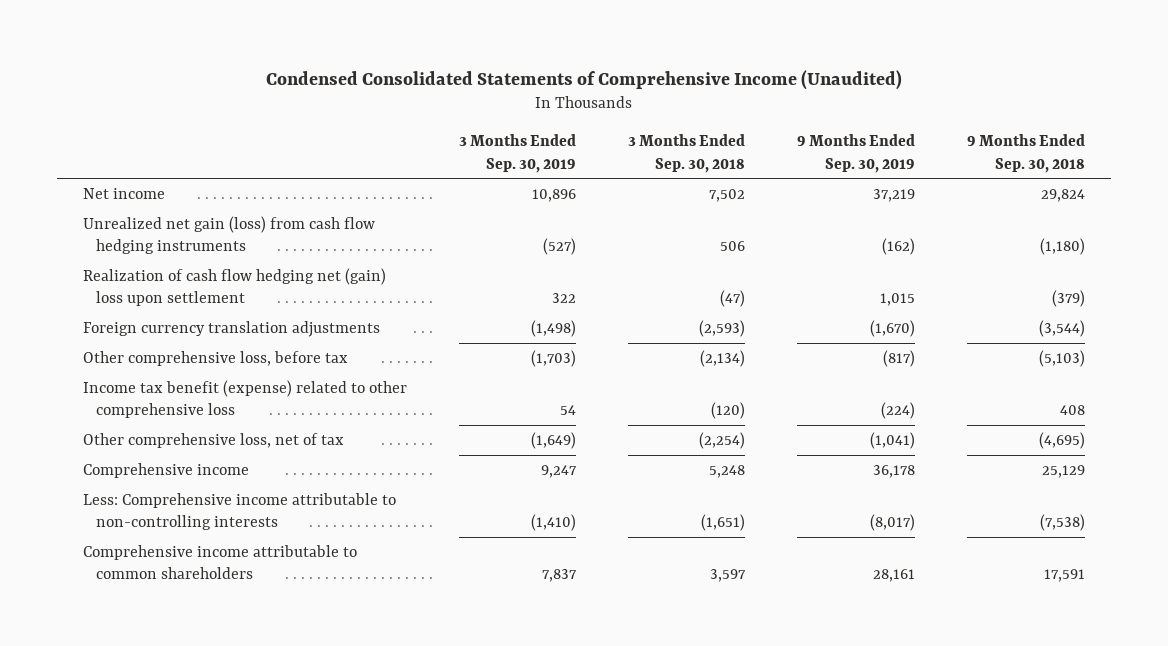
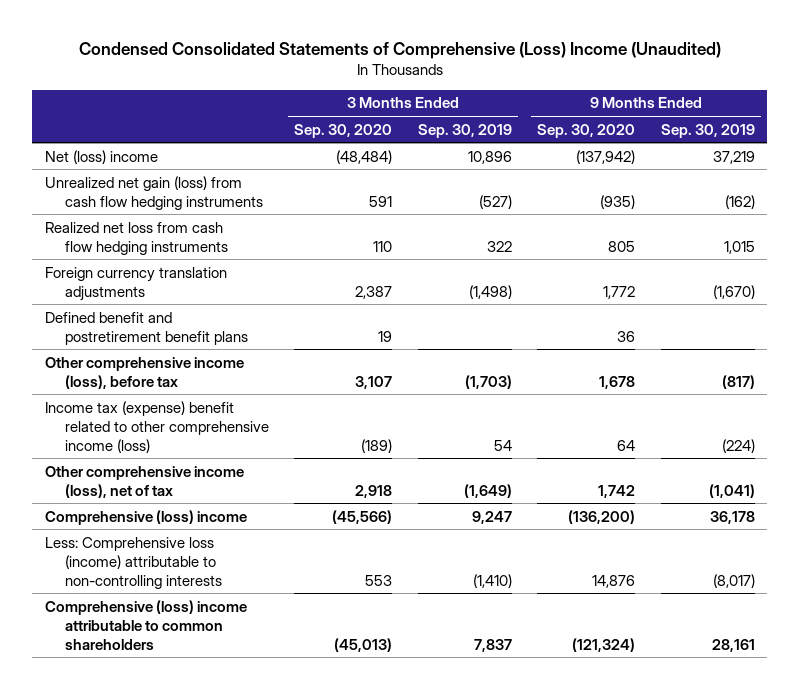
- Condensed Consolidated Statements of Comprehensive Income (Unaudited)
+ Condensed Consolidated Statements of Comprehensive (Loss) Income (Unaudited)
- | 3 Months Ended Sep. 30, 2019 | 3 Months Ended Sep. 30, 2018 | 9 Months Ended Sep. 30, 2019 | 9 Months Ended Sep. 30, 2018
+ | 3 Months Ended Sep. 30, 2020 | 3 Months Ended Sep. 30, 2019 | 9 Months Ended Sep. 30, 2020 | 9 Months Ended Sep. 30, 2019
- Net income | 10,896 | 7,502 | 37,219 | 29,824
+ Net (loss) income | (48,484) | 10,896 | (137,942) | 37,219
- Realization of cash flow hedging net (gain) loss upon settlement | 322 | (47) | 1,015 | (379)
+ Realized net loss from cash flow hedging instruments | 110 | 322 | 805 | 1,015
- Other comprehensive loss, before tax | (1,703) | (2,134) | (817) | (5,103)
- Income tax benefit (expense) related to other comprehensive loss | 54 | (120) | (224) | 408
- Other comprehensive loss, net of tax | (1,649) | (2,254) | (1,041) | (4,695)
- Comprehensive income | 9,247 | 5,248 | 36,178 | 25,129
- Less: Comprehensive income attributable to non-controlling interests | (1,410) | (1,651) | (8,017) | (7,538)
- Comprehensive income attributable to common shareholders | 7,837 | 3,597 | 28,161 | 17,591
+ Defined benefit and postretirement benefit plans | 19 | | 36 |
+ Other comprehensive income (loss), before tax | 3,107 | (1,703) | 1,678 | (817)
+ Income tax (expense) benefit related to other comprehensive income (loss) | (189) | 54 | 64 | (224)
+ Other comprehensive income (loss), net of tax | 2,918 | (1,649) | 1,742 | (1,041)
+ Comprehensive (loss) income | (45,566) | 9,247 | (136,200) | 36,178
+ Less: Comprehensive loss (income) attributable to non-controlling interests | 553 | (1,410) | 14,876 | (8,017)
+ Comprehensive (loss) income attributable to common shareholders | (45,013) | 7,837 | (121,324) | 28,161

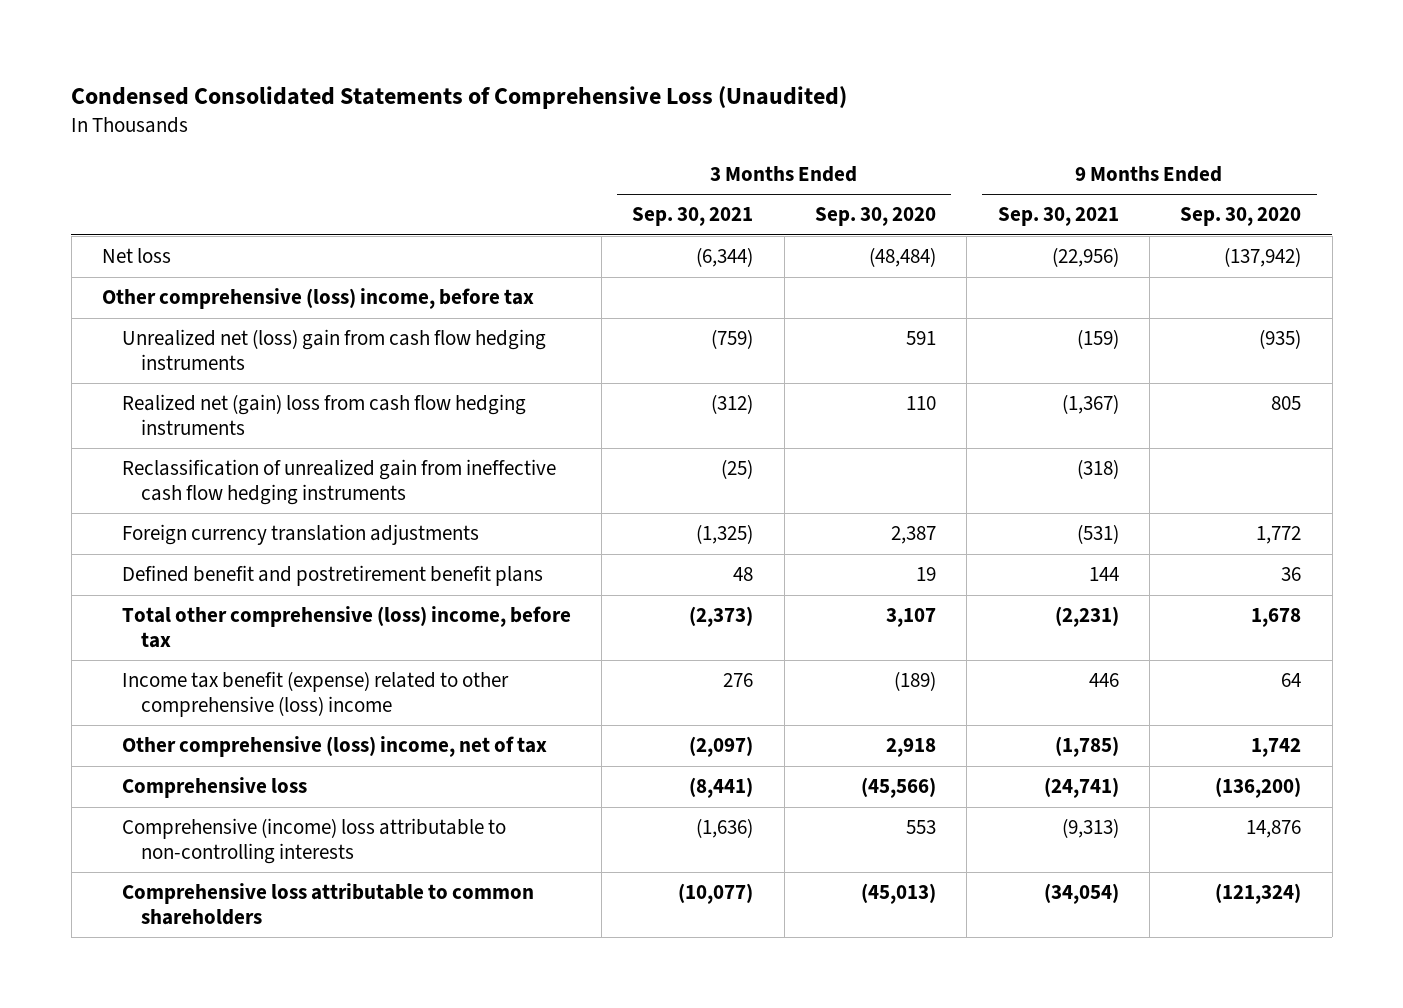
- Condensed Consolidated Statements of Comprehensive (Loss) Income (Unaudited)
+ Condensed Consolidated Statements of Comprehensive Loss (Unaudited)
- | 3 Months Ended Sep. 30, 2020 | 3 Months Ended Sep. 30, 2019 | 9 Months Ended Sep. 30, 2020 | 9 Months Ended Sep. 30, 2019
+ | 3 Months Ended Sep. 30, 2021 | 3 Months Ended Sep. 30, 2020 | 9 Months Ended Sep. 30, 2021 | 9 Months Ended Sep. 30, 2020
- Net (loss) income | (48,484) | 10,896 | (137,942) | 37,219
- Unrealized net gain (loss) from cash flow hedging instruments | 591 | (527) | (935) | (162)
- Realized net loss from cash flow hedging instruments | 110 | 322 | 805 | 1,015
+ Net loss | (6,344) | (48,484) | (22,956) | (137,942)
+ Other comprehensive (loss) income, before tax
+ Unrealized net (loss) gain from cash flow hedging instruments | (759) | 591 | (159) | (935)
+ Realized net (gain) loss from cash flow hedging instruments | (312) | 110 | (1,367) | 805
+ Reclassification of unrealized gain from ineffective cash flow hedging instruments | (25) | | (318) |
- Other comprehensive income (loss), before tax | 3,107 | (1,703) | 1,678 | (817)
- Income tax (expense) benefit related to other comprehensive income (loss) | (189) | 54 | 64 | (224)
- Other comprehensive income (loss), net of tax | 2,918 | (1,649) | 1,742 | (1,041)
- Comprehensive (loss) income | (45,566) | 9,247 | (136,200) | 36,178
- Less: Comprehensive loss (income) attributable to non-controlling interests | 553 | (1,410) | 14,876 | (8,017)
- Comprehensive (loss) income attributable to common shareholders | (45,013) | 7,837 | (121,324) | 28,161
+ Total other comprehensive (loss) income, before tax | (2,373) | 3,107 | (2,231) | 1,678
+ Income tax benefit (expense) related to other comprehensive (loss) income | 276 | (189) | 446 | 64
+ Other comprehensive (loss) income, net of tax | (2,097) | 2,918 | (1,785) | 1,742
+ Comprehensive loss | (8,441) | (45,566) | (24,741) | (136,200)
+ Comprehensive (income) loss attributable to non-controlling interests | (1,636) | 553 | (9,313) | 14,876
+ Comprehensive loss attributable to common shareholders | (10,077) | (45,013) | (34,054) | (121,324)

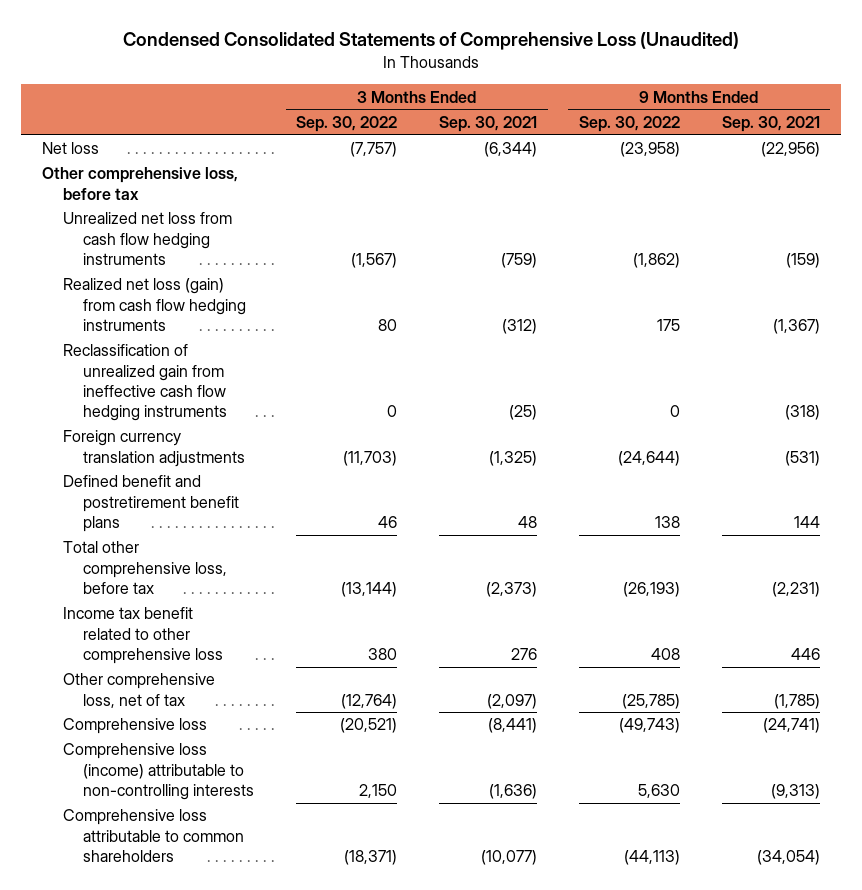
- | 3 Months Ended Sep. 30, 2021 | 3 Months Ended Sep. 30, 2020 | 9 Months Ended Sep. 30, 2021 | 9 Months Ended Sep. 30, 2020
+ | 3 Months Ended Sep. 30, 2022 | 3 Months Ended Sep. 30, 2021 | 9 Months Ended Sep. 30, 2022 | 9 Months Ended Sep. 30, 2021
- Other comprehensive (loss) income, before tax
- Unrealized net (loss) gain from cash flow hedging instruments | (759) | 591 | (159) | (935)
- Realized net (gain) loss from cash flow hedging instruments | (312) | 110 | (1,367) | 805
+ Other comprehensive loss, before tax
+ Unrealized net loss from cash flow hedging instruments | (1,567) | (759) | (1,862) | (159)
+ Realized net loss (gain) from cash flow hedging instruments | 80 | (312) | 175 | (1,367)
- Total other comprehensive (loss) income, before tax | (2,373) | 3,107 | (2,231) | 1,678
- Income tax benefit (expense) related to other comprehensive (loss) income | 276 | (189) | 446 | 64
- Other comprehensive (loss) income, net of tax | (2,097) | 2,918 | (1,785) | 1,742
+ Total other comprehensive loss, before tax | (13,144) | (2,373) | (26,193) | (2,231)
+ Income tax benefit related to other comprehensive loss | 380 | 276 | 408 | 446
+ Other comprehensive loss, net of tax | (12,764) | (2,097) | (25,785) | (1,785)
- Comprehensive (income) loss attributable to non-controlling interests | (1,636) | 553 | (9,313) | 14,876
+ Comprehensive loss (income) attributable to non-controlling interests | 2,150 | (1,636) | 5,630 | (9,313)

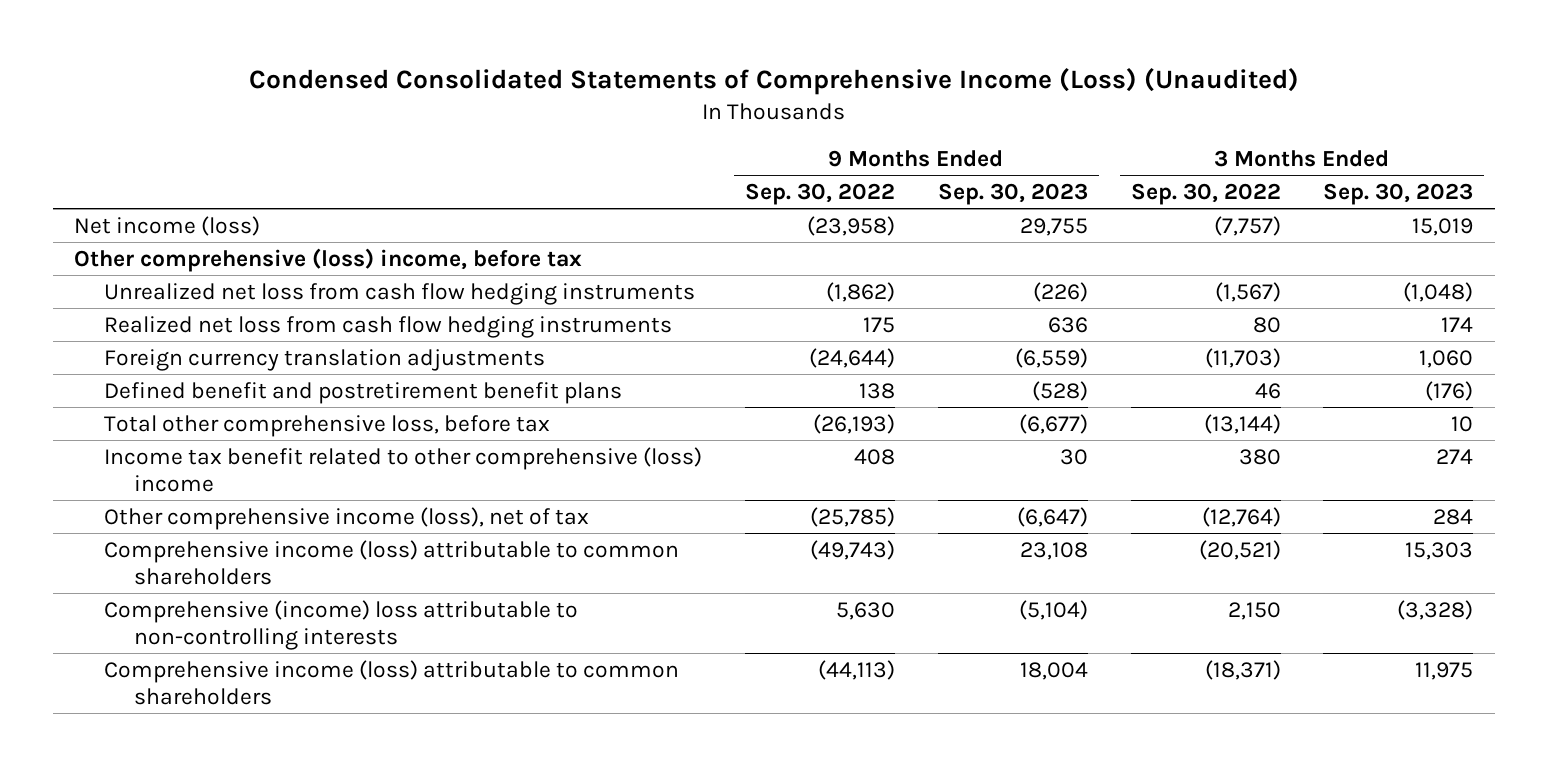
- Condensed Consolidated Statements of Comprehensive Loss (Unaudited)
+ Condensed Consolidated Statements of Comprehensive Income (Loss) (Unaudited)
- | 3 Months Ended Sep. 30, 2022 | 3 Months Ended Sep. 30, 2021 | 9 Months Ended Sep. 30, 2022 | 9 Months Ended Sep. 30, 2021
+ | 9 Months Ended Sep. 30, 2022 | 9 Months Ended Sep. 30, 2023 | 3 Months Ended Sep. 30, 2022 | 3 Months Ended Sep. 30, 2023
- Net loss | (7,757) | (6,344) | (23,958) | (22,956)
- Other comprehensive loss, before tax
+ Net income (loss) | (23,958) | 29,755 | (7,757) | 15,019
+ Other comprehensive (loss) income, before tax
- Realized net loss (gain) from cash flow hedging instruments | 80 | (312) | 175 | (1,367)
- Reclassification of unrealized gain from ineffective cash flow hedging instruments | 0 | (25) | 0 | (318)
+ Realized net loss from cash flow hedging instruments | 175 | 636 | 80 | 174
- Income tax benefit related to other comprehensive loss | 380 | 276 | 408 | 446
- Other comprehensive loss, net of tax | (12,764) | (2,097) | (25,785) | (1,785)
- Comprehensive loss | (20,521) | (8,441) | (49,743) | (24,741)
- Comprehensive loss (income) attributable to non-controlling interests | 2,150 | (1,636) | 5,630 | (9,313)
- Comprehensive loss attributable to common shareholders | (18,371) | (10,077) | (44,113) | (34,054)
+ Income tax benefit related to other comprehensive (loss) income | 408 | 30 | 380 | 274
+ Other comprehensive income (loss), net of tax | (25,785) | (6,647) | (12,764) | 284
+ Comprehensive income (loss) attributable to common shareholders | (49,743) | 23,108 | (20,521) | 15,303
+ Comprehensive (income) loss attributable to non-controlling interests | 5,630 | (5,104) | 2,150 | (3,328)
+ Comprehensive income (loss) attributable to common shareholders | (44,113) | 18,004 | (18,371) | 11,975

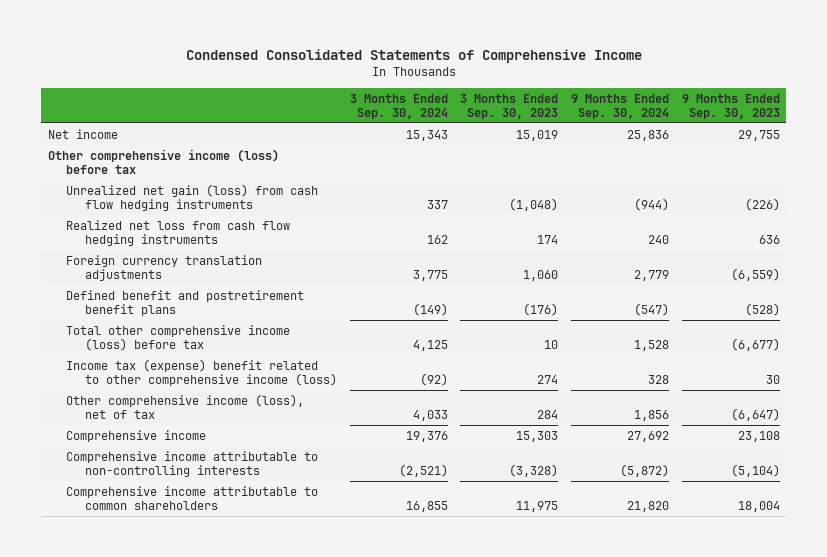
- Condensed Consolidated Statements of Comprehensive Income (Loss) (Unaudited)
+ Condensed Consolidated Statements of Comprehensive Income
- | 9 Months Ended Sep. 30, 2022 | 9 Months Ended Sep. 30, 2023 | 3 Months Ended Sep. 30, 2022 | 3 Months Ended Sep. 30, 2023
+ | 3 Months Ended Sep. 30, 2024 | 3 Months Ended Sep. 30, 2023 | 9 Months Ended Sep. 30, 2024 | 9 Months Ended Sep. 30, 2023
- Net income (loss) | (23,958) | 29,755 | (7,757) | 15,019
- Other comprehensive (loss) income, before tax
- Unrealized net loss from cash flow hedging instruments | (1,862) | (226) | (1,567) | (1,048)
+ Net income | 15,343 | 15,019 | 25,836 | 29,755
+ Other comprehensive income (loss) before tax
+ Unrealized net gain (loss) from cash flow hedging instruments | 337 | (1,048) | (944) | (226)
- Total other comprehensive loss, before tax | (26,193) | (6,677) | (13,144) | 10
- Income tax benefit related to other comprehensive (loss) income | 408 | 30 | 380 | 274
+ Total other comprehensive income (loss) before tax | 4,125 | 10 | 1,528 | (6,677)
+ Income tax (expense) benefit related to other comprehensive income (loss) | (92) | 274 | 328 | 30
- Comprehensive income (loss) attributable to common shareholders | (49,743) | 23,108 | (20,521) | 15,303
- Comprehensive (income) loss attributable to non-controlling interests | 5,630 | (5,104) | 2,150 | (3,328)
- Comprehensive income (loss) attributable to common shareholders | (44,113) | 18,004 | (18,371) | 11,975
+ Comprehensive income | 19,376 | 15,303 | 27,692 | 23,108
+ Comprehensive income attributable to non-controlling interests | (2,521) | (3,328) | (5,872) | (5,104)
+ Comprehensive income attributable to common shareholders | 16,855 | 11,975 | 21,820 | 18,004

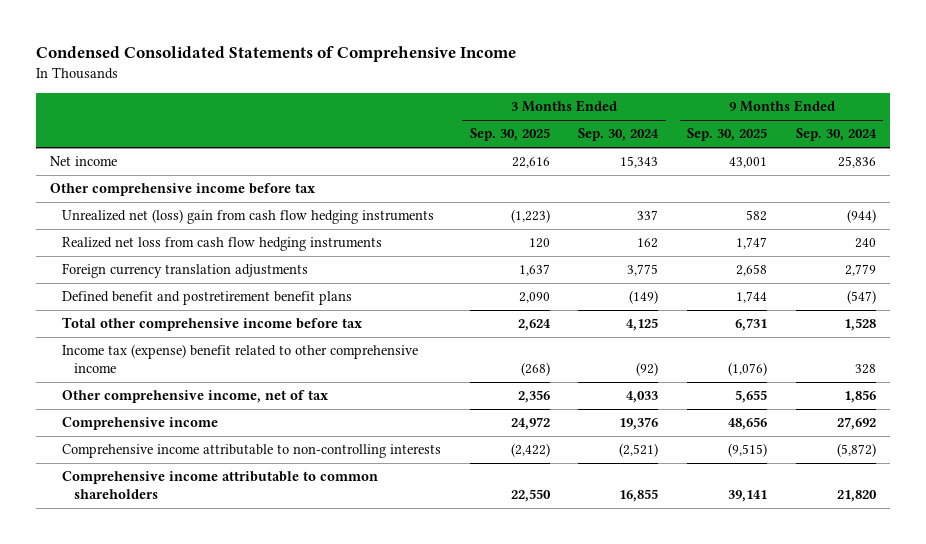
- | 3 Months Ended Sep. 30, 2024 | 3 Months Ended Sep. 30, 2023 | 9 Months Ended Sep. 30, 2024 | 9 Months Ended Sep. 30, 2023
+ | 3 Months Ended Sep. 30, 2025 | 3 Months Ended Sep. 30, 2024 | 9 Months Ended Sep. 30, 2025 | 9 Months Ended Sep. 30, 2024
- Other comprehensive income (loss) before tax
- Unrealized net gain (loss) from cash flow hedging instruments | 337 | (1,048) | (944) | (226)
+ Other comprehensive income before tax
+ Unrealized net (loss) gain from cash flow hedging instruments | (1,223) | 337 | 582 | (944)
- Total other comprehensive income (loss) before tax | 4,125 | 10 | 1,528 | (6,677)
- Income tax (expense) benefit related to other comprehensive income (loss) | (92) | 274 | 328 | 30
- Other comprehensive income (loss), net of tax | 4,033 | 284 | 1,856 | (6,647)
+ Total other comprehensive income before tax | 2,624 | 4,125 | 6,731 | 1,528
+ Income tax (expense) benefit related to other comprehensive income | (268) | (92) | (1,076) | 328
+ Other comprehensive income, net of tax | 2,356 | 4,033 | 5,655 | 1,856

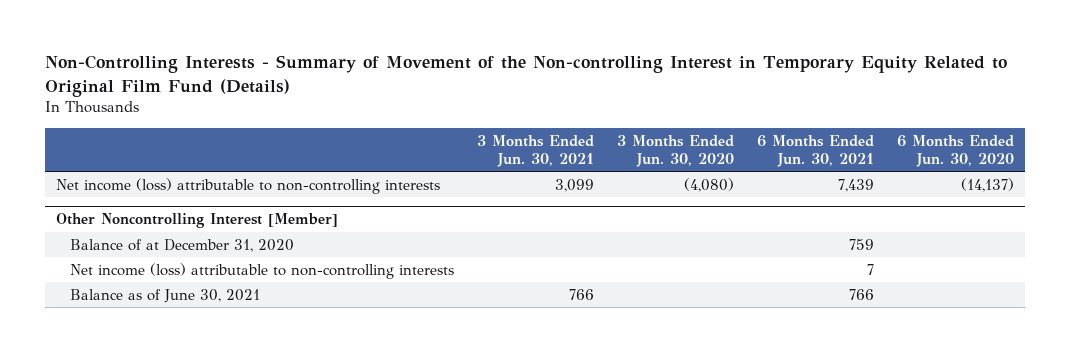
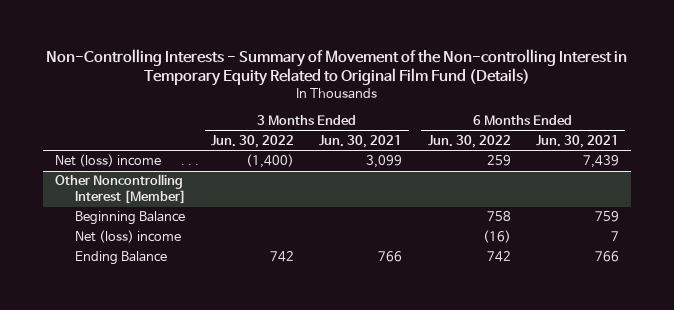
- | 3 Months Ended Jun. 30, 2021 | 3 Months Ended Jun. 30, 2020 | 6 Months Ended Jun. 30, 2021 | 6 Months Ended Jun. 30, 2020
+ | 3 Months Ended Jun. 30, 2022 | 3 Months Ended Jun. 30, 2021 | 6 Months Ended Jun. 30, 2022 | 6 Months Ended Jun. 30, 2021
- Net income (loss) attributable to non-controlling interests | 3,099 | (4,080) | 7,439 | (14,137)
+ Net (loss) income | (1,400) | 3,099 | 259 | 7,439
@ Other Noncontrolling Interest [Member]
- Balance of at December 31, 2020 | | | 759 |
- Net income (loss) attributable to non-controlling interests | | | 7 |
- Balance as of June 30, 2021 | 766 | | 766 |
+ Beginning Balance | | | 758 | 759
+ Net (loss) income | | | (16) | 7
+ Ending Balance | 742 | 766 | 742 | 766

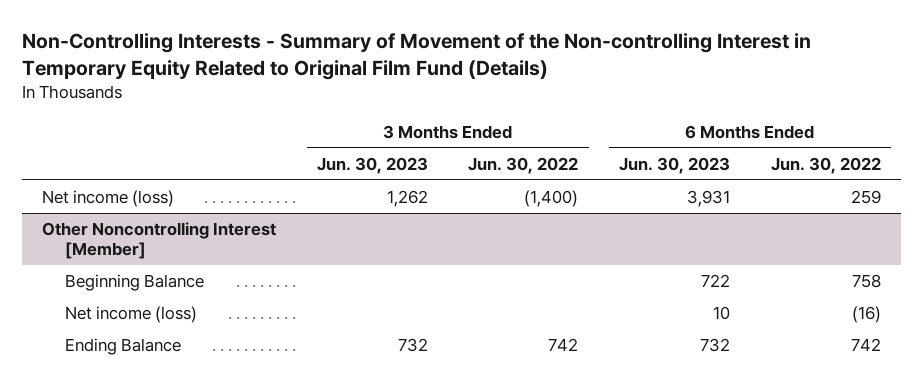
- | 3 Months Ended Jun. 30, 2022 | 3 Months Ended Jun. 30, 2021 | 6 Months Ended Jun. 30, 2022 | 6 Months Ended Jun. 30, 2021
+ | 3 Months Ended Jun. 30, 2023 | 3 Months Ended Jun. 30, 2022 | 6 Months Ended Jun. 30, 2023 | 6 Months Ended Jun. 30, 2022
- Net (loss) income | (1,400) | 3,099 | 259 | 7,439
+ Net income (loss) | 1,262 | (1,400) | 3,931 | 259
@ Other Noncontrolling Interest [Member]
- Net (loss) income | | | (16) | 7
+ Net income (loss) | | | 10 | (16)

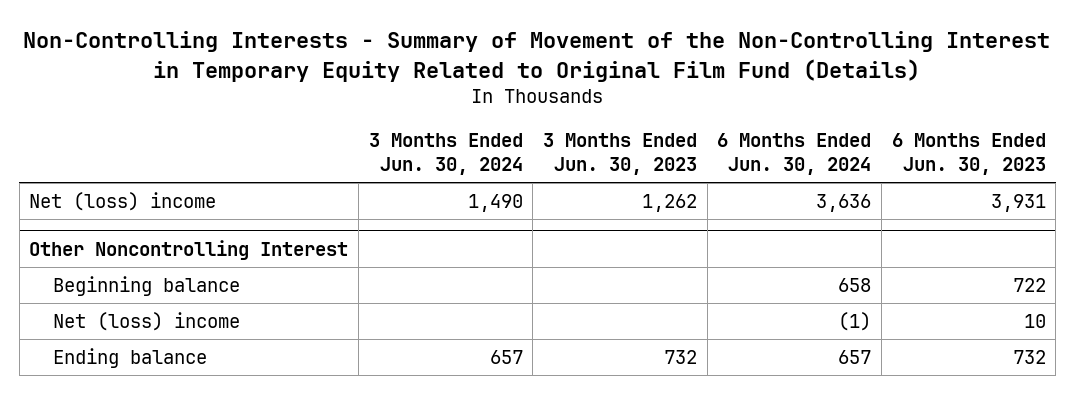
- Non-Controlling Interests - Summary of Movement of the Non-controlling Interest in Temporary Equity Related to Original Film Fund (Details)
+ Non-Controlling Interests - Summary of Movement of the Non-Controlling Interest in Temporary Equity Related to Original Film Fund (Details)
- | 3 Months Ended Jun. 30, 2023 | 3 Months Ended Jun. 30, 2022 | 6 Months Ended Jun. 30, 2023 | 6 Months Ended Jun. 30, 2022
+ | 3 Months Ended Jun. 30, 2024 | 3 Months Ended Jun. 30, 2023 | 6 Months Ended Jun. 30, 2024 | 6 Months Ended Jun. 30, 2023
- Net income (loss) | 1,262 | (1,400) | 3,931 | 259
- Other Noncontrolling Interest [Member]
- Beginning Balance | | | 722 | 758
- Net income (loss) | | | 10 | (16)
- Ending Balance | 732 | 742 | 732 | 742
+ Net (loss) income | 1,490 | 1,262 | 3,636 | 3,931
+ Other Noncontrolling Interest
+ Beginning balance | | | 658 | 722
+ Net (loss) income | | | (1) | 10
+ Ending balance | 657 | 732 | 657 | 732

